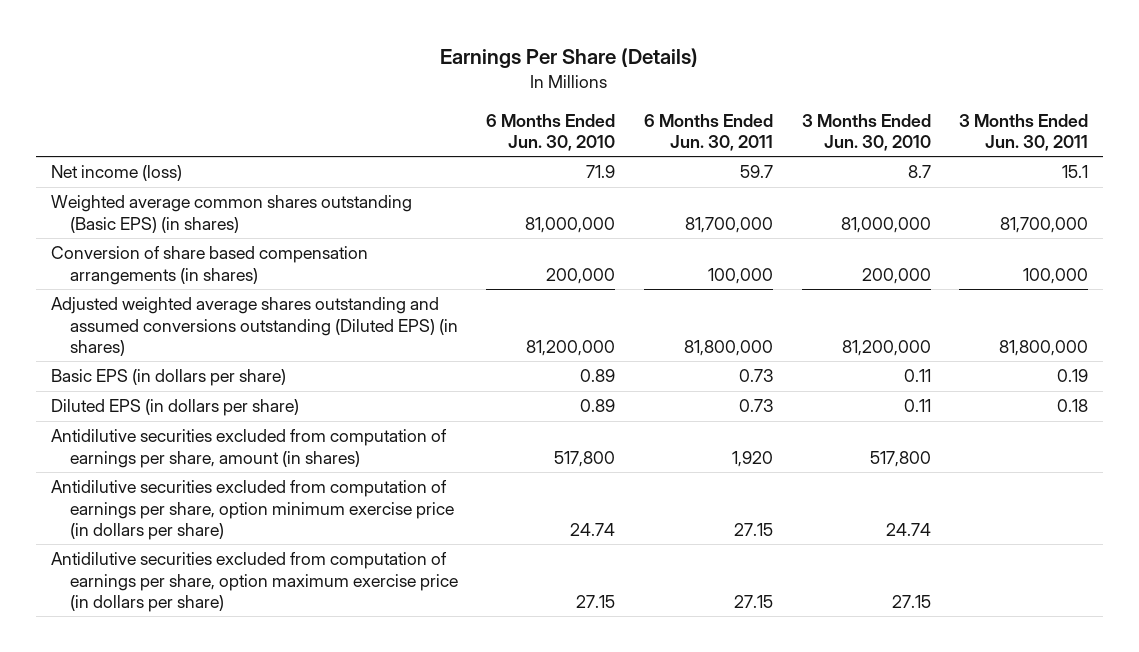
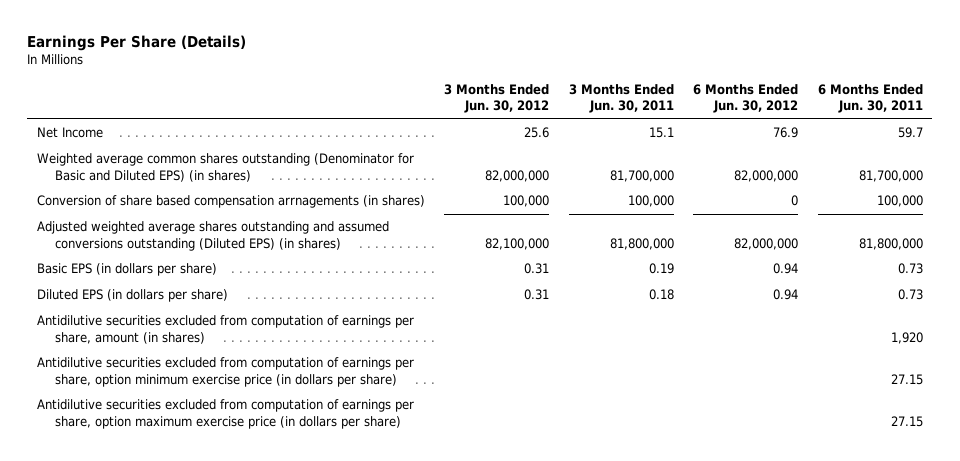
- | 6 Months Ended Jun. 30, 2010 | 6 Months Ended Jun. 30, 2011 | 3 Months Ended Jun. 30, 2010 | 3 Months Ended Jun. 30, 2011
+ | 3 Months Ended Jun. 30, 2012 | 3 Months Ended Jun. 30, 2011 | 6 Months Ended Jun. 30, 2012 | 6 Months Ended Jun. 30, 2011
- Net income (loss) | 71.9 | 59.7 | 8.7 | 15.1
- Weighted average common shares outstanding (Basic EPS) (in shares) | 81,000,000 | 81,700,000 | 81,000,000 | 81,700,000
- Conversion of share based compensation arrangements (in shares) | 200,000 | 100,000 | 200,000 | 100,000
+ Net Income | 25.6 | 15.1 | 76.9 | 59.7
+ Weighted average common shares outstanding (Denominator for Basic and Diluted EPS) (in shares) | 82,000,000 | 81,700,000 | 82,000,000 | 81,700,000
+ Conversion of share based compensation arrnagements (in shares) | 100,000 | 100,000 | 0 | 100,000

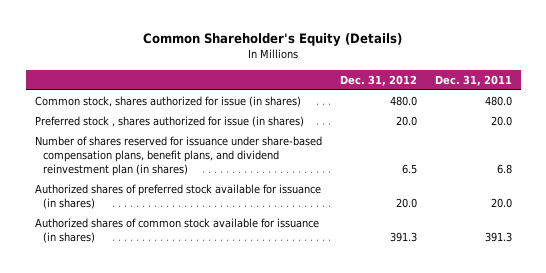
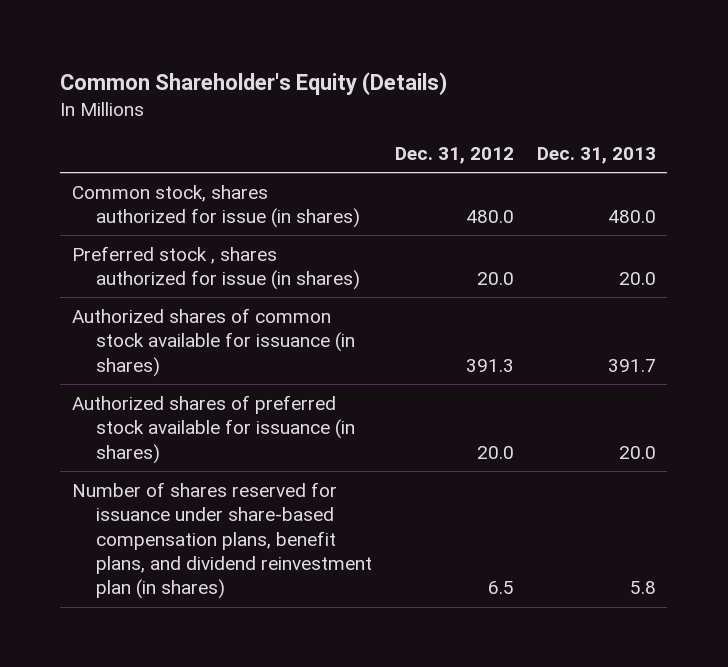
- | Dec. 31, 2012 | Dec. 31, 2011
+ | Dec. 31, 2012 | Dec. 31, 2013
moved down: Authorized shares of preferred stock available for issuance (in shares) | 20.0 | 20.0
moved down: Number of shares reserved for issuance under share-based compensation plans, benefit plans, and dividend reinvestment plan (in shares) | 6.5 | 5.8

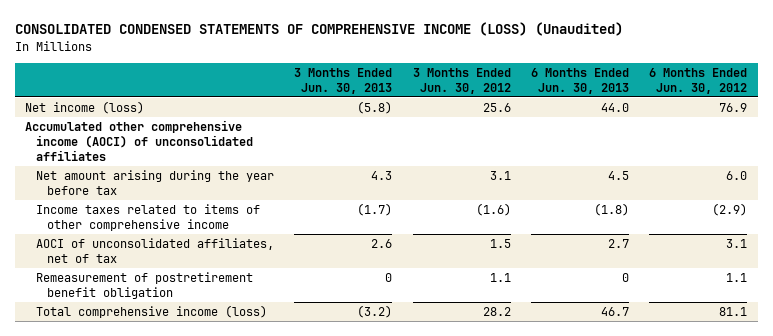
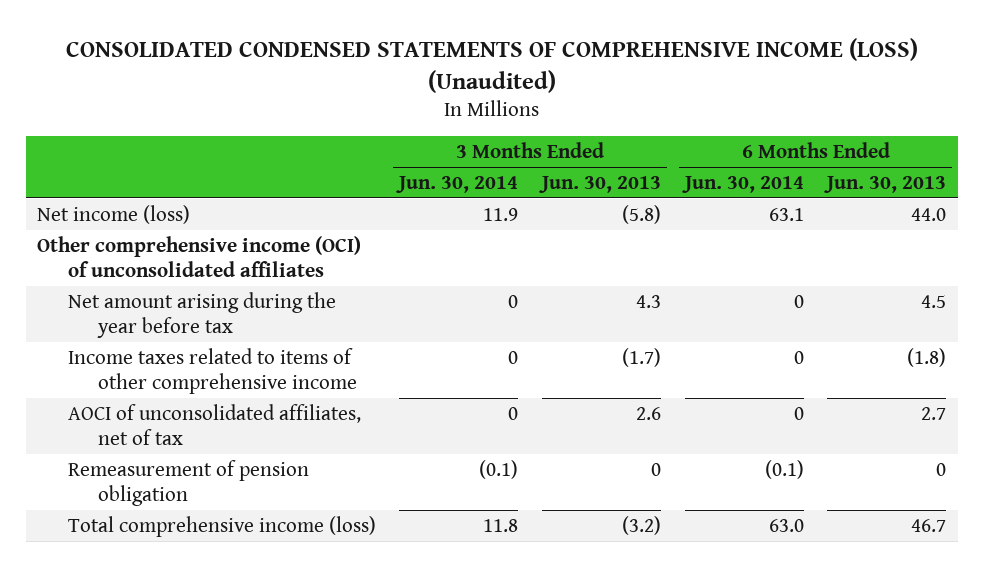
- | 3 Months Ended Jun. 30, 2013 | 3 Months Ended Jun. 30, 2012 | 6 Months Ended Jun. 30, 2013 | 6 Months Ended Jun. 30, 2012
+ | 3 Months Ended Jun. 30, 2014 | 3 Months Ended Jun. 30, 2013 | 6 Months Ended Jun. 30, 2014 | 6 Months Ended Jun. 30, 2013
- Accumulated other comprehensive income (AOCI) of unconsolidated affiliates
+ Other comprehensive income (OCI) of unconsolidated affiliates
- Remeasurement of postretirement benefit obligation | 0 | 1.1 | 0 | 1.1
+ Remeasurement of pension obligation | (0.1) | 0 | (0.1) | 0

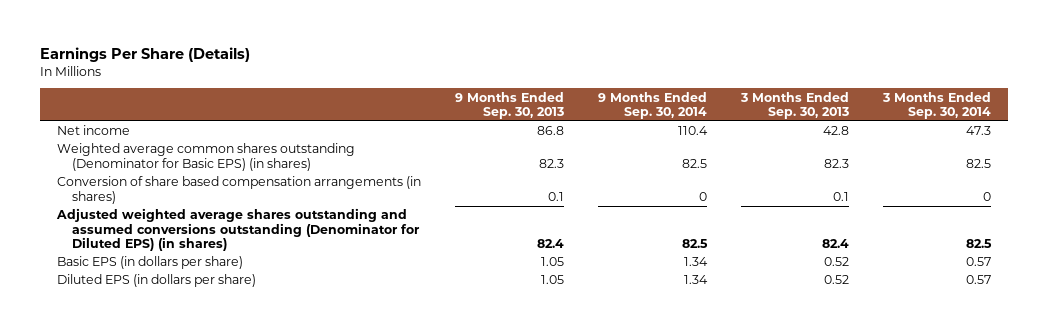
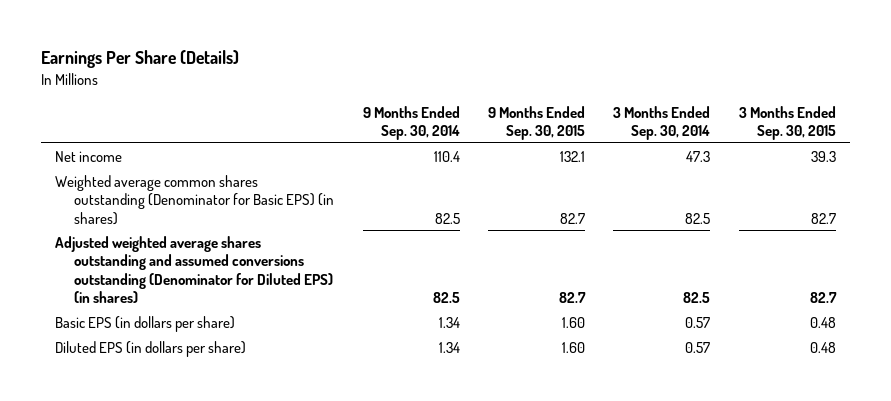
- | 9 Months Ended Sep. 30, 2013 | 9 Months Ended Sep. 30, 2014 | 3 Months Ended Sep. 30, 2013 | 3 Months Ended Sep. 30, 2014
+ | 9 Months Ended Sep. 30, 2014 | 9 Months Ended Sep. 30, 2015 | 3 Months Ended Sep. 30, 2014 | 3 Months Ended Sep. 30, 2015
- Conversion of share based compensation arrangements (in shares) | 0.1 | 0 | 0.1 | 0

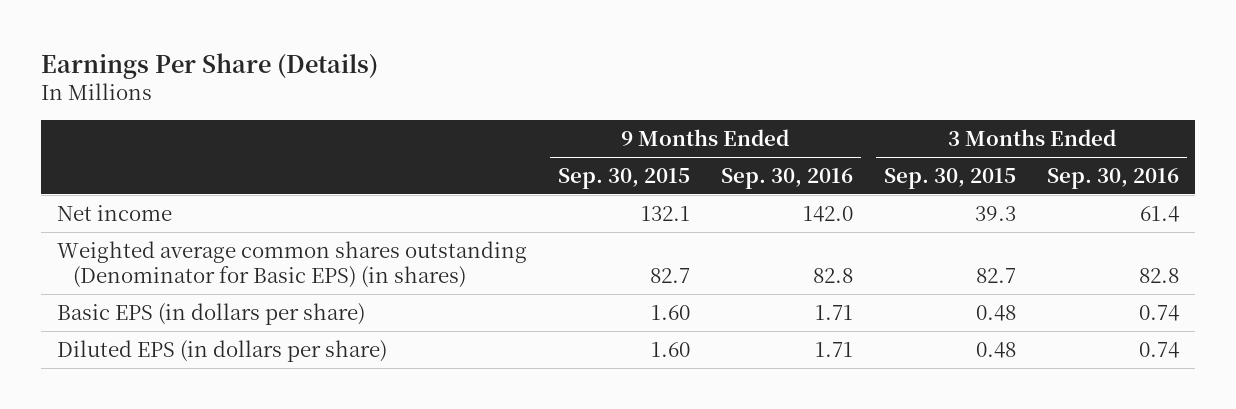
- | 9 Months Ended Sep. 30, 2014 | 9 Months Ended Sep. 30, 2015 | 3 Months Ended Sep. 30, 2014 | 3 Months Ended Sep. 30, 2015
+ | 9 Months Ended Sep. 30, 2015 | 9 Months Ended Sep. 30, 2016 | 3 Months Ended Sep. 30, 2015 | 3 Months Ended Sep. 30, 2016
- Adjusted weighted average shares outstanding and assumed conversions outstanding (Denominator for Diluted EPS) (in shares) | 82.5 | 82.7 | 82.5 | 82.7

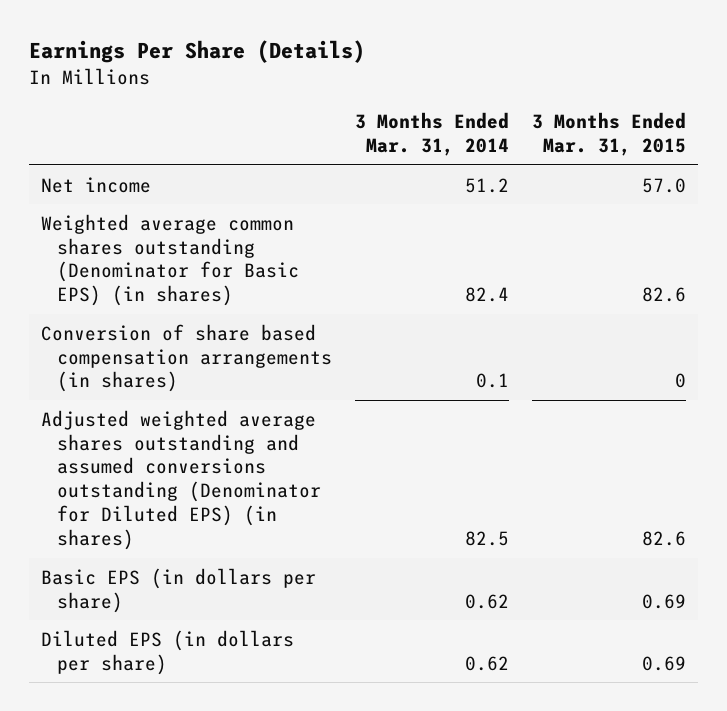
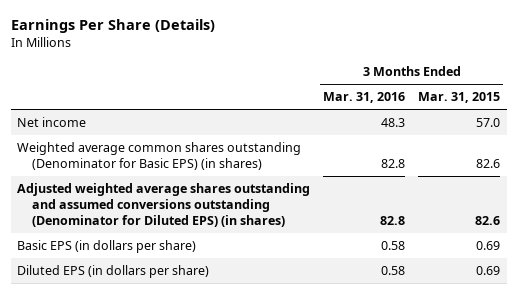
- | 3 Months Ended Mar. 31, 2014 | 3 Months Ended Mar. 31, 2015
+ | 3 Months Ended Mar. 31, 2016 | 3 Months Ended Mar. 31, 2015
- Conversion of share based compensation arrangements (in shares) | 0.1 | 0

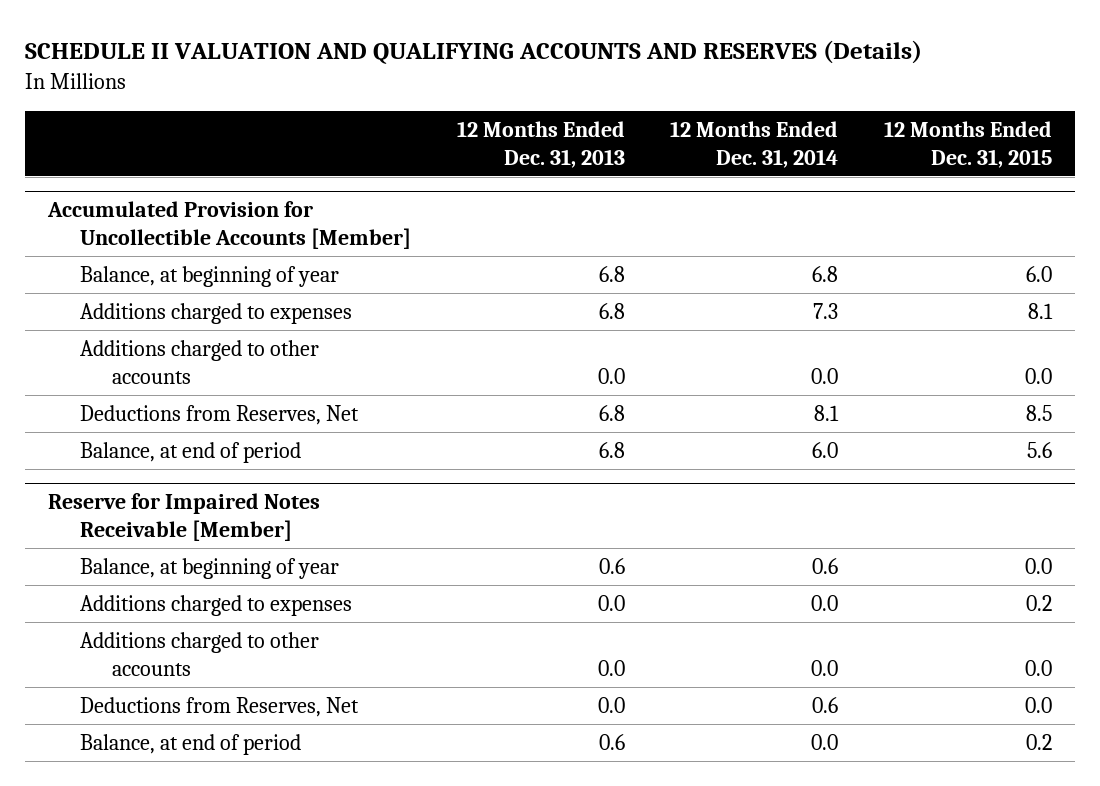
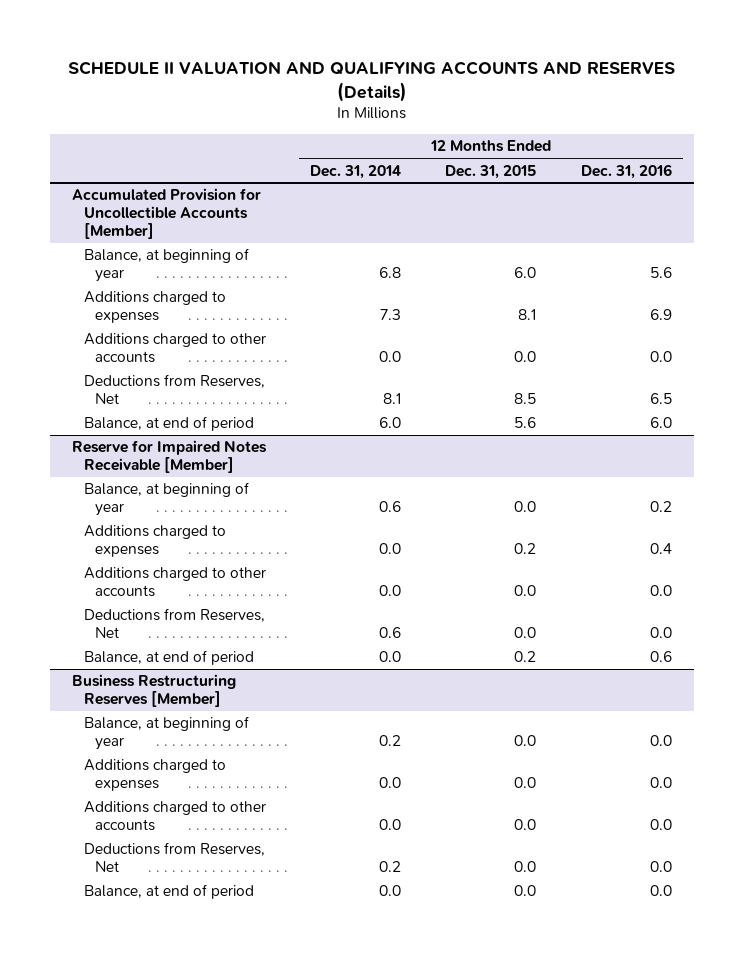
- | 12 Months Ended Dec. 31, 2013 | 12 Months Ended Dec. 31, 2014 | 12 Months Ended Dec. 31, 2015
+ | 12 Months Ended Dec. 31, 2014 | 12 Months Ended Dec. 31, 2015 | 12 Months Ended Dec. 31, 2016
+ Business Restructuring Reserves [Member]
+ Balance, at beginning of year | 0.2 | 0.0 | 0.0
+ Additions charged to expenses | 0.0 | 0.0 | 0.0
+ Additions charged to other accounts | 0.0 | 0.0 | 0.0
+ Deductions from Reserves, Net | 0.2 | 0.0 | 0.0
+ Balance, at end of period | 0.0 | 0.0 | 0.0

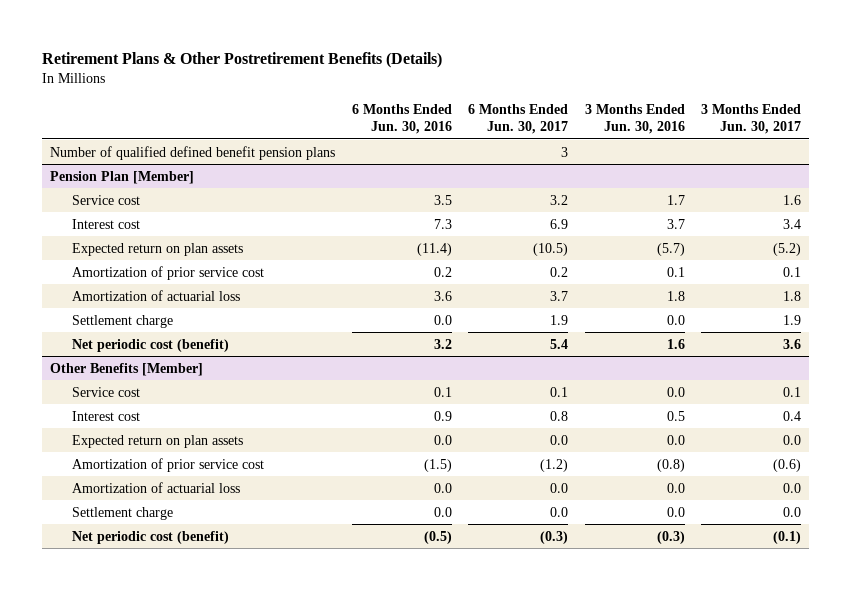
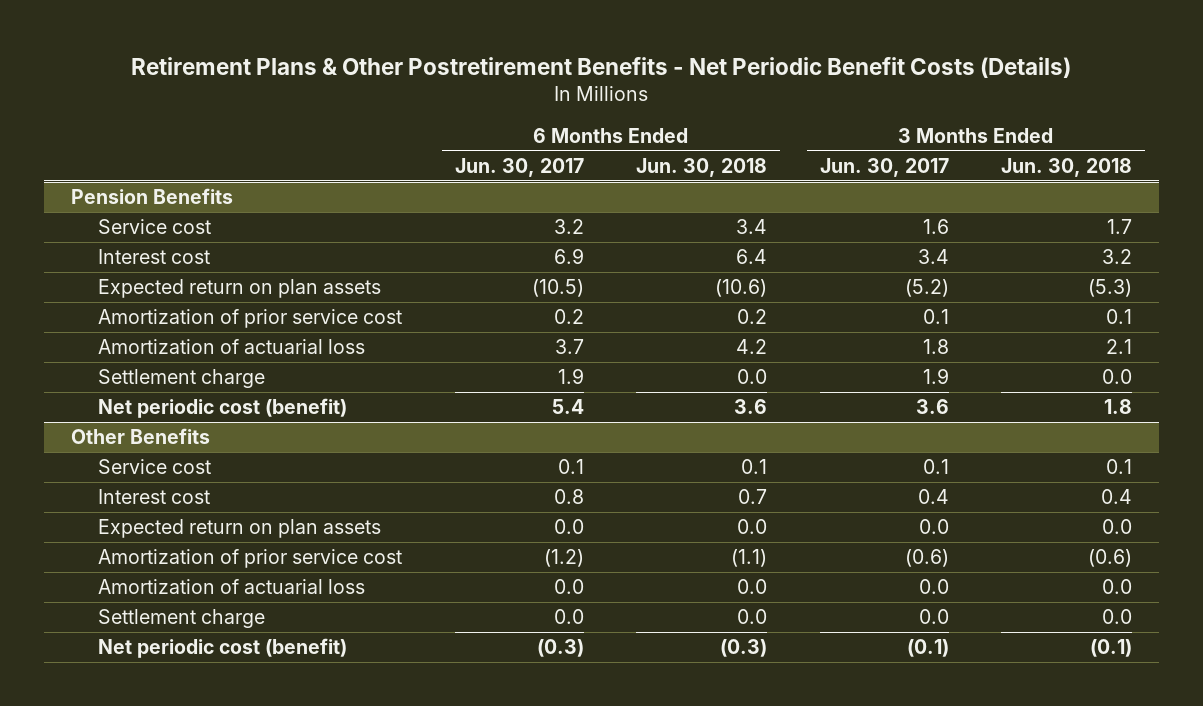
- Retirement Plans & Other Postretirement Benefits (Details)
+ Retirement Plans & Other Postretirement Benefits - Net Periodic Benefit Costs (Details)
- | 6 Months Ended Jun. 30, 2016 | 6 Months Ended Jun. 30, 2017 | 3 Months Ended Jun. 30, 2016 | 3 Months Ended Jun. 30, 2017
+ | 6 Months Ended Jun. 30, 2017 | 6 Months Ended Jun. 30, 2018 | 3 Months Ended Jun. 30, 2017 | 3 Months Ended Jun. 30, 2018
- Number of qualified defined benefit pension plans | | 3 | |
- Pension Plan [Member]
+ Pension Benefits
- Other Benefits [Member]
+ Other Benefits

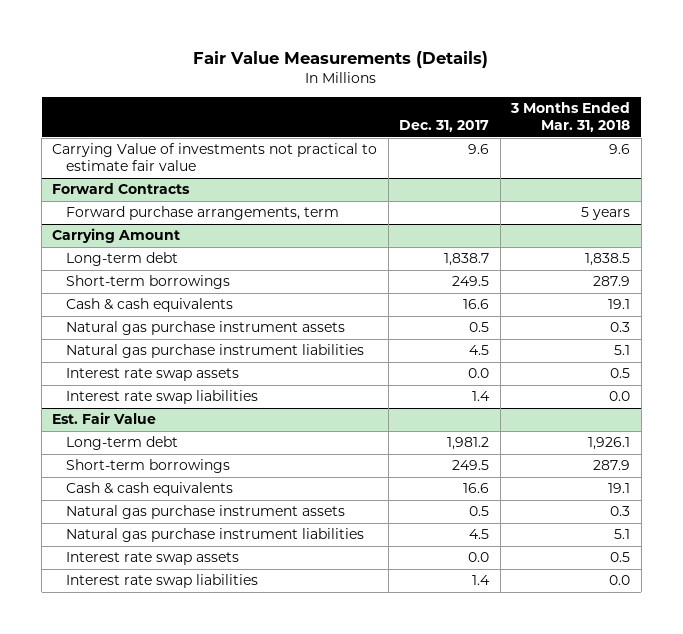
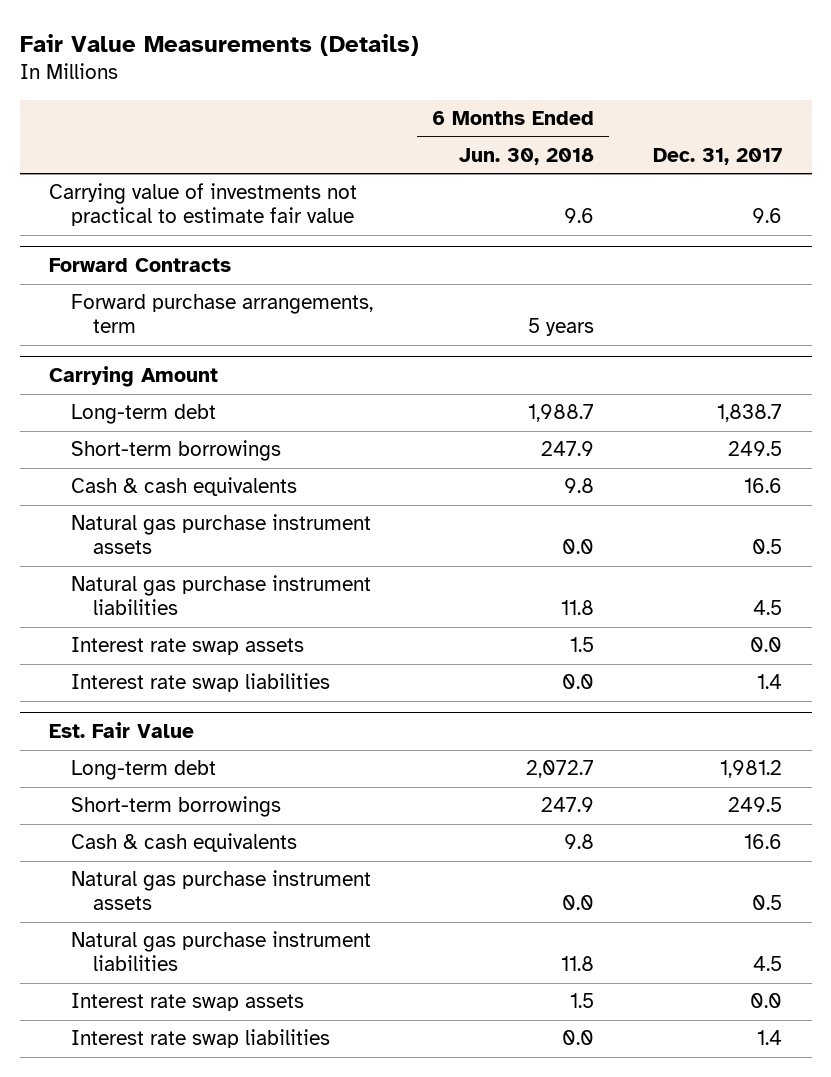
- | Dec. 31, 2017 | 3 Months Ended Mar. 31, 2018
+ | 6 Months Ended Jun. 30, 2018 | Dec. 31, 2017
- Carrying Value of investments not practical to estimate fair value | 9.6 | 9.6
+ Carrying value of investments not practical to estimate fair value | 9.6 | 9.6

